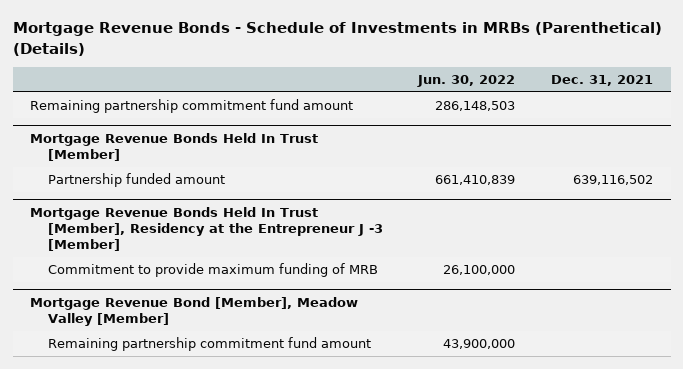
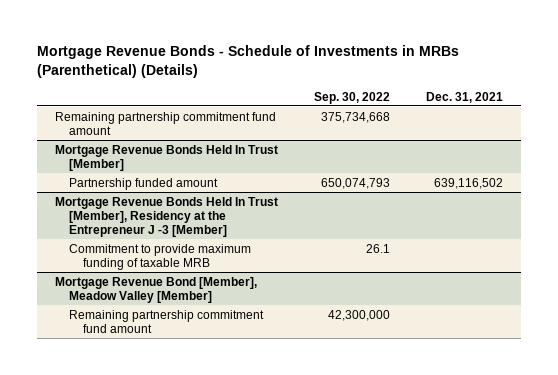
- | Jun. 30, 2022 | Dec. 31, 2021
+ | Sep. 30, 2022 | Dec. 31, 2021
@ Mortgage Revenue Bonds Held In Trust [Member], Residency at the Entrepreneur J -3 [Member]
- Commitment to provide maximum funding of MRB | 26,100,000 |
+ Commitment to provide maximum funding of taxable MRB | 26.1 |

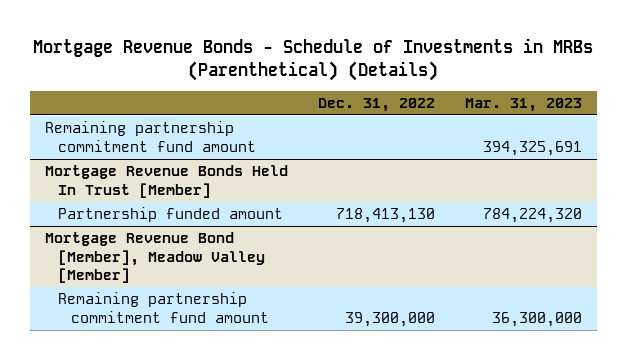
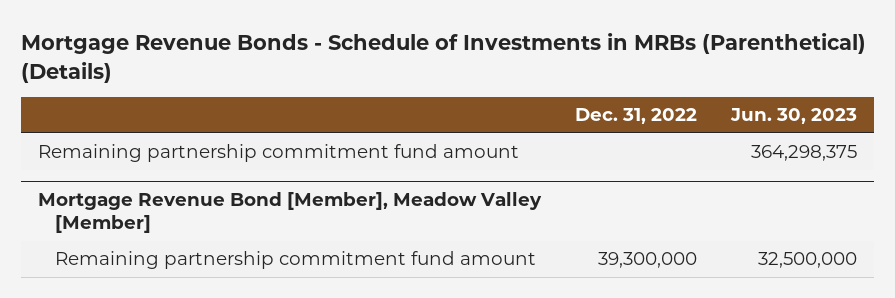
- | Dec. 31, 2022 | Mar. 31, 2023
+ | Dec. 31, 2022 | Jun. 30, 2023
- Mortgage Revenue Bonds Held In Trust [Member]
- Partnership funded amount | 718,413,130 | 784,224,320

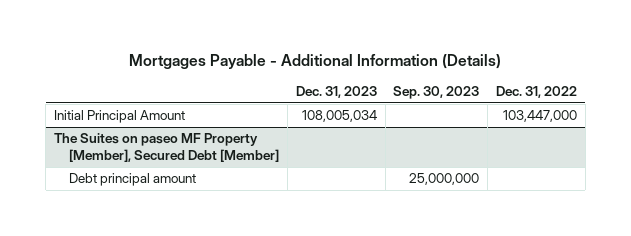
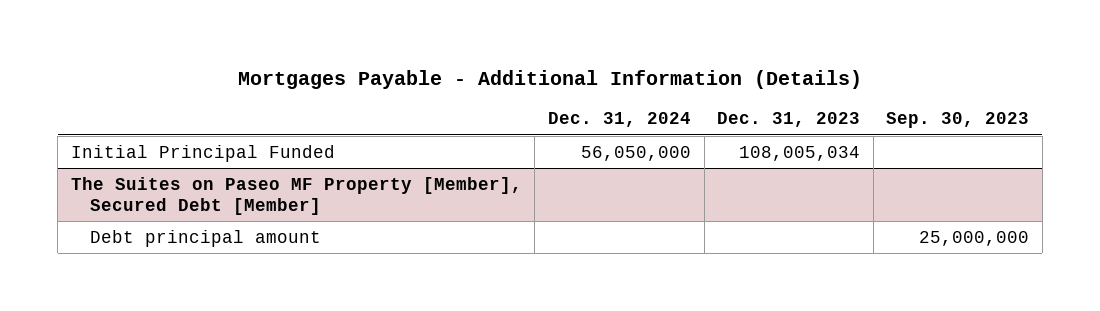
- | Dec. 31, 2023 | Sep. 30, 2023 | Dec. 31, 2022
+ | Dec. 31, 2024 | Dec. 31, 2023 | Sep. 30, 2023
- Initial Principal Amount | 108,005,034 | | 103,447,000
- The Suites on paseo MF Property [Member], Secured Debt [Member]
+ Initial Principal Funded | 56,050,000 | 108,005,034 |
+ The Suites on Paseo MF Property [Member], Secured Debt [Member]

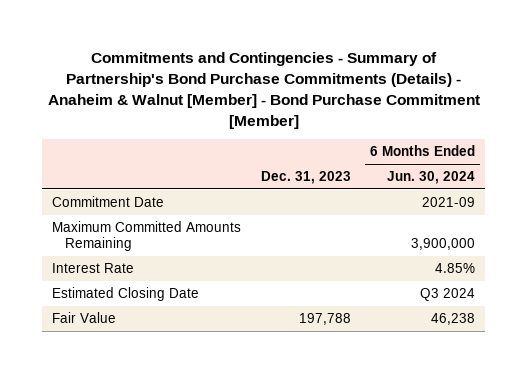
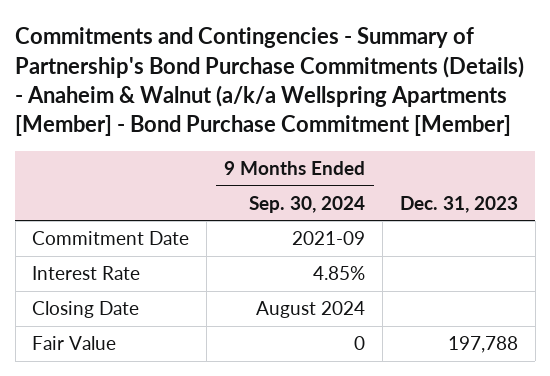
- Commitments and Contingencies - Summary of Partnership's Bond Purchase Commitments (Details) - Anaheim & Walnut [Member] - Bond Purchase Commitment [Member]
+ Commitments and Contingencies - Summary of Partnership's Bond Purchase Commitments (Details) - Anaheim & Walnut (a/k/a Wellspring Apartments [Member] - Bond Purchase Commitment [Member]
- | Dec. 31, 2023 | 6 Months Ended Jun. 30, 2024
+ | 9 Months Ended Sep. 30, 2024 | Dec. 31, 2023
- Maximum Committed Amounts Remaining | | 3,900,000
- Estimated Closing Date | | Q3 2024
+ Closing Date | August 2024 |

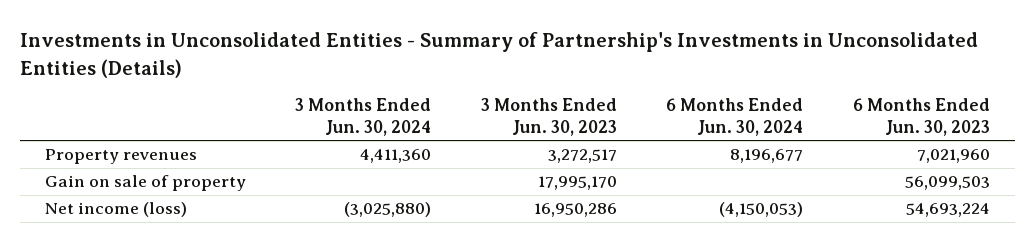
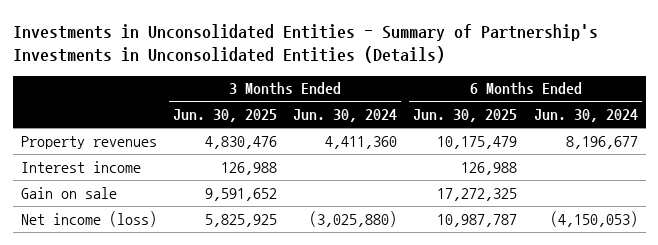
- | 3 Months Ended Jun. 30, 2024 | 3 Months Ended Jun. 30, 2023 | 6 Months Ended Jun. 30, 2024 | 6 Months Ended Jun. 30, 2023
+ | 3 Months Ended Jun. 30, 2025 | 3 Months Ended Jun. 30, 2024 | 6 Months Ended Jun. 30, 2025 | 6 Months Ended Jun. 30, 2024
- Gain on sale of property | | 17,995,170 | | 56,099,503
+ Interest income | 126,988 | | 126,988 |
+ Gain on sale | 9,591,652 | | 17,272,325 |

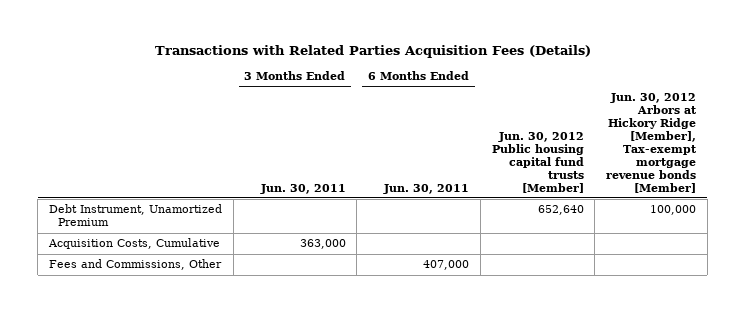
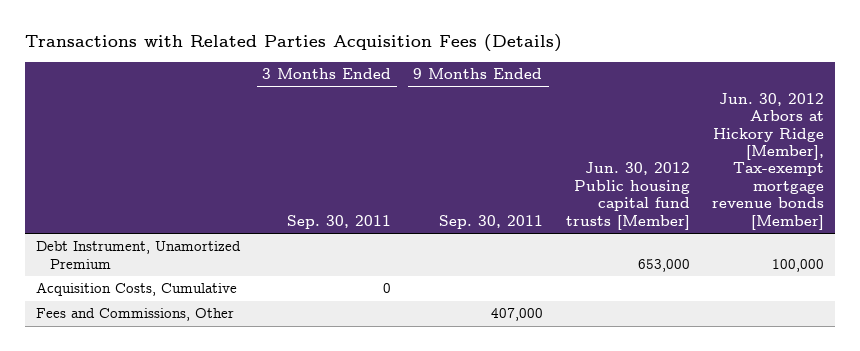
- | 3 Months Ended Jun. 30, 2011 | 6 Months Ended Jun. 30, 2011 | Jun. 30, 2012 Public housing capital fund trusts [Member] | Jun. 30, 2012 Arbors at Hickory Ridge [Member], Tax-exempt mortgage revenue bonds [Member]
+ | 3 Months Ended Sep. 30, 2011 | 9 Months Ended Sep. 30, 2011 | Jun. 30, 2012 Public housing capital fund trusts [Member] | Jun. 30, 2012 Arbors at Hickory Ridge [Member], Tax-exempt mortgage revenue bonds [Member]
- Debt Instrument, Unamortized Premium | | | 652,640 | 100,000
+ Debt Instrument, Unamortized Premium | | | 653,000 | 100,000

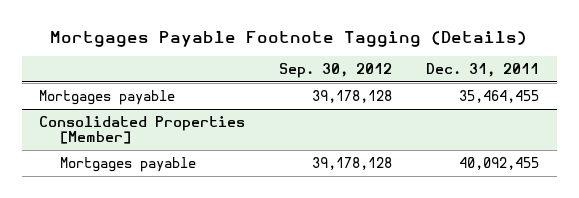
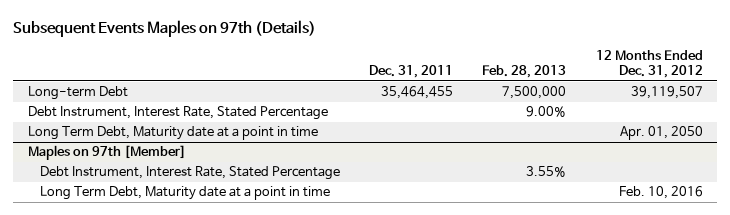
- Mortgages Payable Footnote Tagging (Details)
+ Subsequent Events Maples on 97th (Details)
- | Sep. 30, 2012 | Dec. 31, 2011
+ | Dec. 31, 2011 | Feb. 28, 2013 | 12 Months Ended Dec. 31, 2012
- Mortgages payable | 39,178,128 | 35,464,455
- Consolidated Properties [Member]
- Mortgages payable | 39,178,128 | 40,092,455
+ Long-term Debt | 35,464,455 | 7,500,000 | 39,119,507
+ Debt Instrument, Interest Rate, Stated Percentage | | 9.00% |
+ Long Term Debt, Maturity date at a point in time | | | Apr. 01, 2050
+ Maples on 97th [Member]
+ Debt Instrument, Interest Rate, Stated Percentage | | 3.55% |
+ Long Term Debt, Maturity date at a point in time | | | Feb. 10, 2016

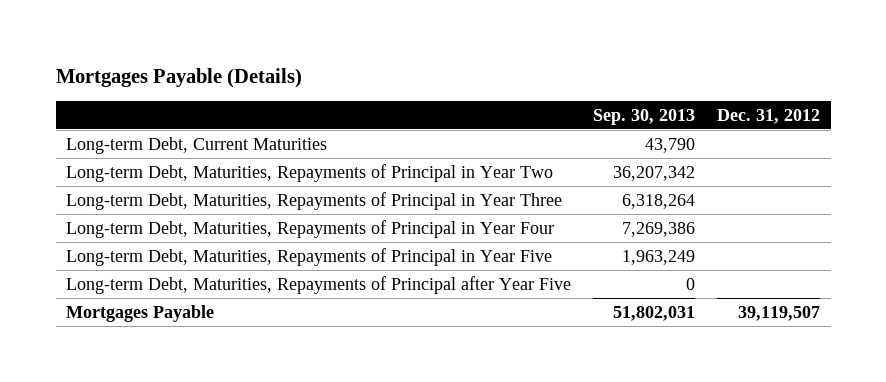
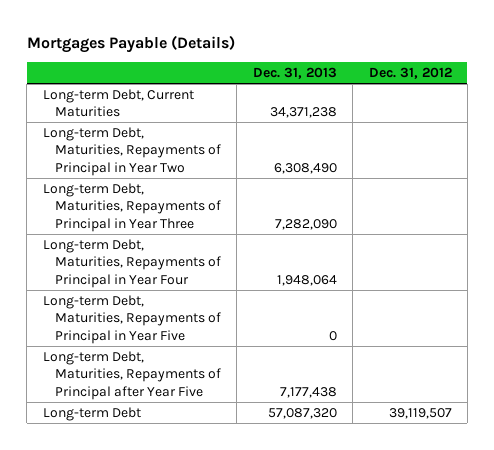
- | Sep. 30, 2013 | Dec. 31, 2012
+ | Dec. 31, 2013 | Dec. 31, 2012
- Mortgages Payable | 51,802,031 | 39,119,507
+ Long-term Debt | 57,087,320 | 39,119,507

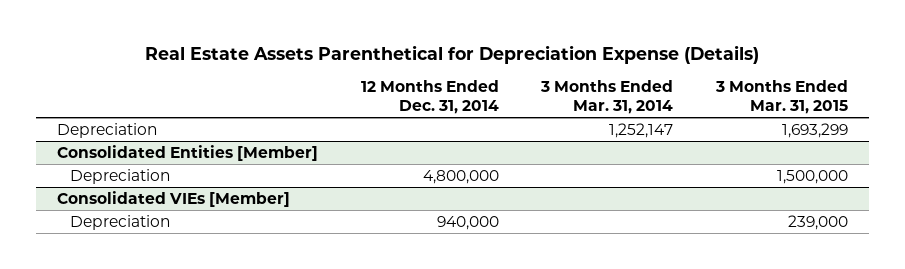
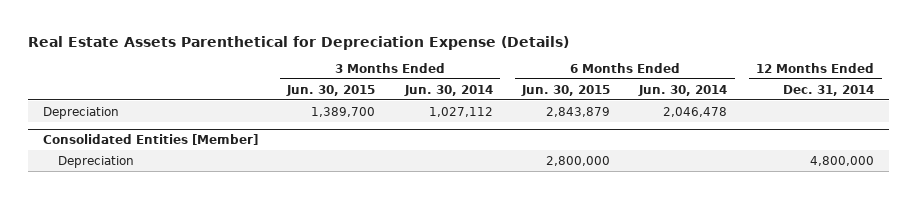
- | 12 Months Ended Dec. 31, 2014 | 3 Months Ended Mar. 31, 2014 | 3 Months Ended Mar. 31, 2015
+ | 3 Months Ended Jun. 30, 2015 | 3 Months Ended Jun. 30, 2014 | 6 Months Ended Jun. 30, 2015 | 6 Months Ended Jun. 30, 2014 | 12 Months Ended Dec. 31, 2014
- Consolidated VIEs [Member]
- Depreciation | 940,000 | | 239,000

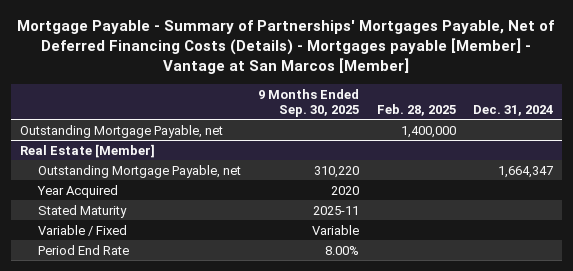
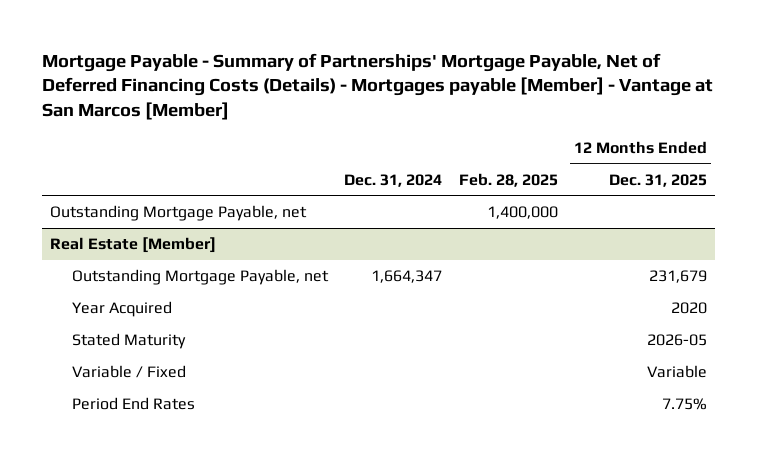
- Mortgage Payable - Summary of Partnerships' Mortgages Payable, Net of Deferred Financing Costs (Details) - Mortgages payable [Member] - Vantage at San Marcos [Member]
+ Mortgage Payable - Summary of Partnerships' Mortgage Payable, Net of Deferred Financing Costs (Details) - Mortgages payable [Member] - Vantage at San Marcos [Member]
- | 9 Months Ended Sep. 30, 2025 | Feb. 28, 2025 | Dec. 31, 2024
+ | Dec. 31, 2024 | Feb. 28, 2025 | 12 Months Ended Dec. 31, 2025
@ Real Estate [Member]
- Period End Rate | 8.00% | |
+ Period End Rates | | | 7.75%

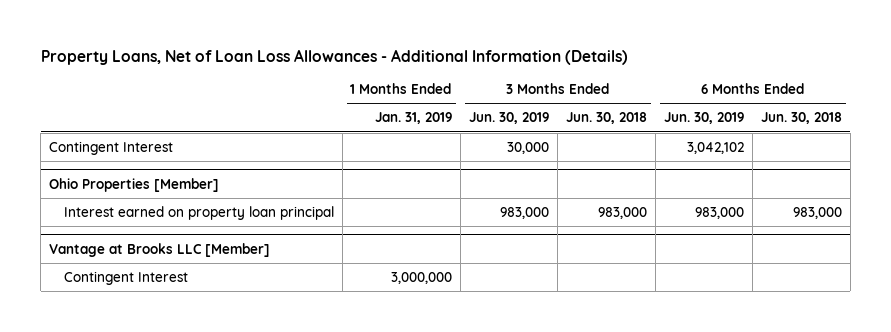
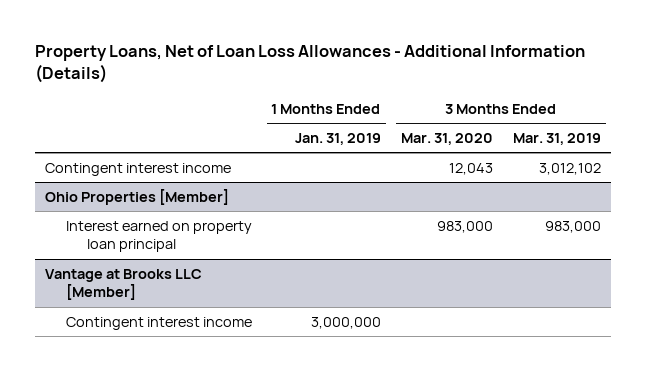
- | 1 Months Ended Jan. 31, 2019 | 3 Months Ended Jun. 30, 2019 | 3 Months Ended Jun. 30, 2018 | 6 Months Ended Jun. 30, 2019 | 6 Months Ended Jun. 30, 2018
+ | 1 Months Ended Jan. 31, 2019 | 3 Months Ended Mar. 31, 2020 | 3 Months Ended Mar. 31, 2019
- Contingent Interest | | 30,000 | | 3,042,102 |
+ Contingent interest income | | 12,043 | 3,012,102
@ Vantage at Brooks LLC [Member]
- Contingent Interest | 3,000,000 | | | |
+ Contingent interest income | 3,000,000 | |

